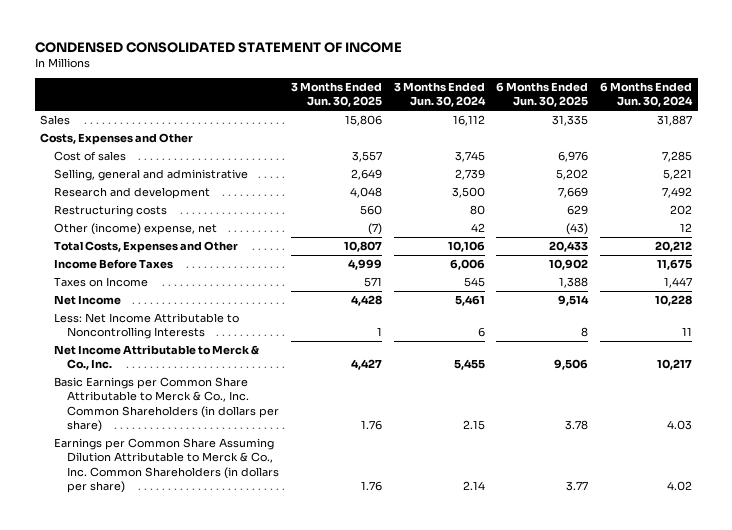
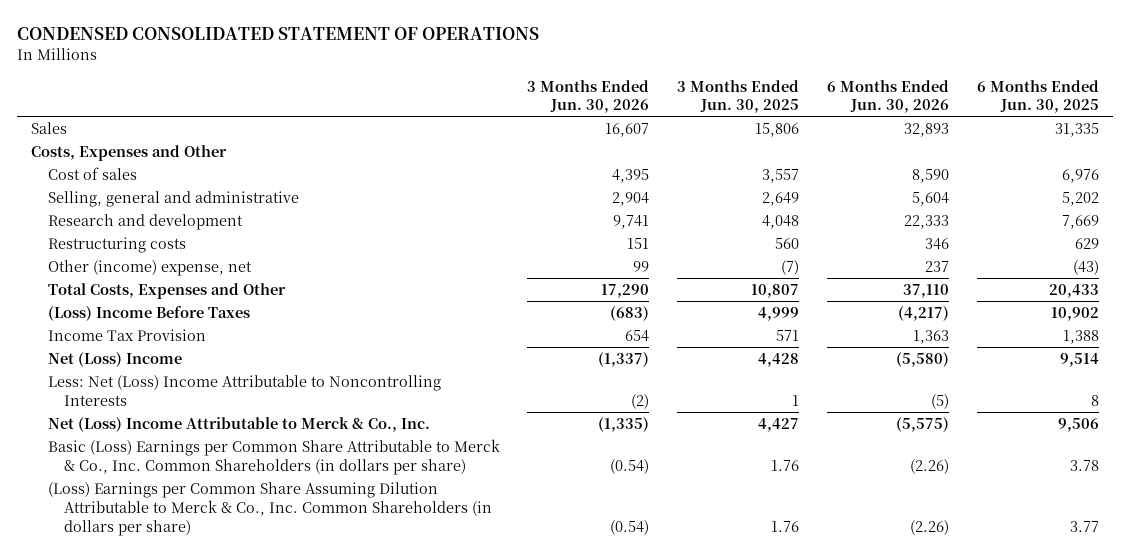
- CONDENSED CONSOLIDATED STATEMENT OF INCOME
+ CONDENSED CONSOLIDATED STATEMENT OF OPERATIONS
- | 3 Months Ended Jun. 30, 2025 | 3 Months Ended Jun. 30, 2024 | 6 Months Ended Jun. 30, 2025 | 6 Months Ended Jun. 30, 2024
+ | 3 Months Ended Jun. 30, 2026 | 3 Months Ended Jun. 30, 2025 | 6 Months Ended Jun. 30, 2026 | 6 Months Ended Jun. 30, 2025
- Income Before Taxes | 4,999 | 6,006 | 10,902 | 11,675
- Taxes on Income | 571 | 545 | 1,388 | 1,447
- Net Income | 4,428 | 5,461 | 9,514 | 10,228
- Less: Net Income Attributable to Noncontrolling Interests | 1 | 6 | 8 | 11
- Net Income Attributable to Merck & Co., Inc. | 4,427 | 5,455 | 9,506 | 10,217
- Basic Earnings per Common Share Attributable to Merck & Co., Inc. Common Shareholders (in dollars per share) | 1.76 | 2.15 | 3.78 | 4.03
- Earnings per Common Share Assuming Dilution Attributable to Merck & Co., Inc. Common Shareholders (in dollars per share) | 1.76 | 2.14 | 3.77 | 4.02
+ (Loss) Income Before Taxes | (683) | 4,999 | (4,217) | 10,902
+ Income Tax Provision | 654 | 571 | 1,363 | 1,388
+ Net (Loss) Income | (1,337) | 4,428 | (5,580) | 9,514
+ Less: Net (Loss) Income Attributable to Noncontrolling Interests | (2) | 1 | (5) | 8
+ Net (Loss) Income Attributable to Merck & Co., Inc. | (1,335) | 4,427 | (5,575) | 9,506
+ Basic (Loss) Earnings per Common Share Attributable to Merck & Co., Inc. Common Shareholders (in dollars per share) | (0.54) | 1.76 | (2.26) | 3.78
+ (Loss) Earnings per Common Share Assuming Dilution Attributable to Merck & Co., Inc. Common Shareholders (in dollars per share) | (0.54) | 1.76 | (2.26) | 3.77

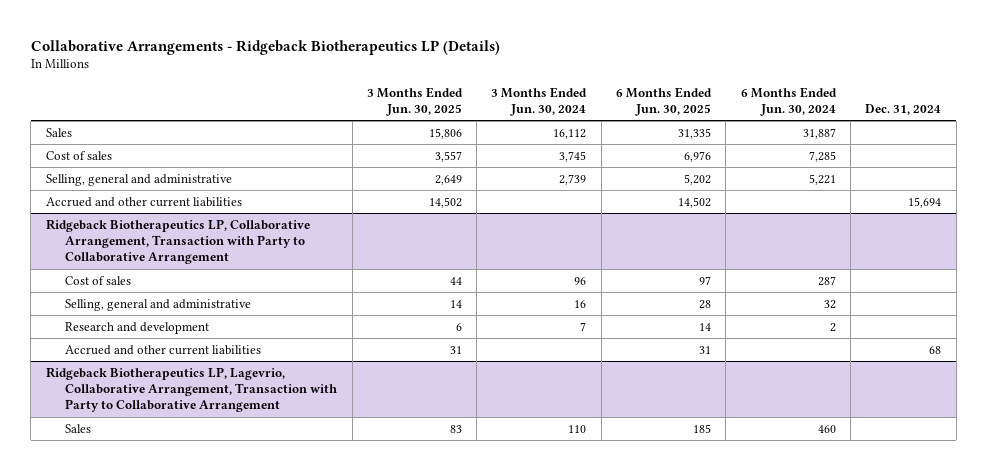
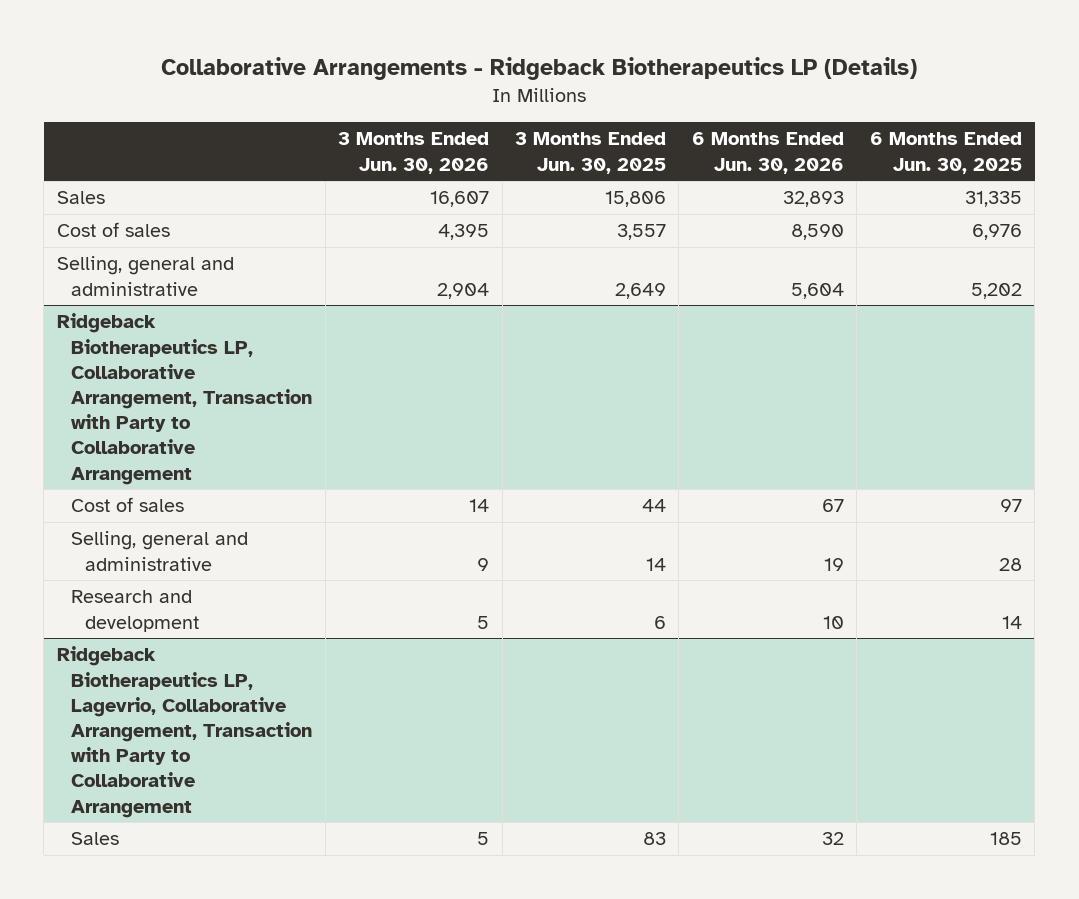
- | 3 Months Ended Jun. 30, 2025 | 3 Months Ended Jun. 30, 2024 | 6 Months Ended Jun. 30, 2025 | 6 Months Ended Jun. 30, 2024 | Dec. 31, 2024
+ | 3 Months Ended Jun. 30, 2026 | 3 Months Ended Jun. 30, 2025 | 6 Months Ended Jun. 30, 2026 | 6 Months Ended Jun. 30, 2025
- Accrued and other current liabilities | 14,502 | | 14,502 | | 15,694
@ Ridgeback Biotherapeutics LP, Collaborative Arrangement, Transaction with Party to Collaborative Arrangement
- Accrued and other current liabilities | 31 | | 31 | | 68

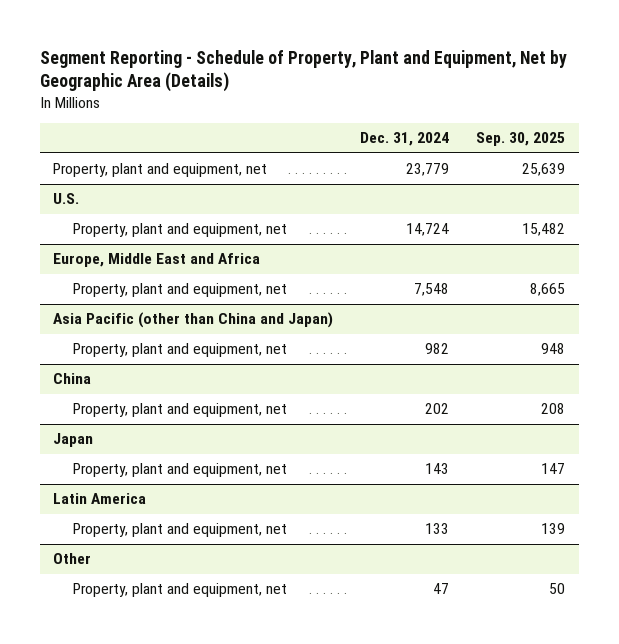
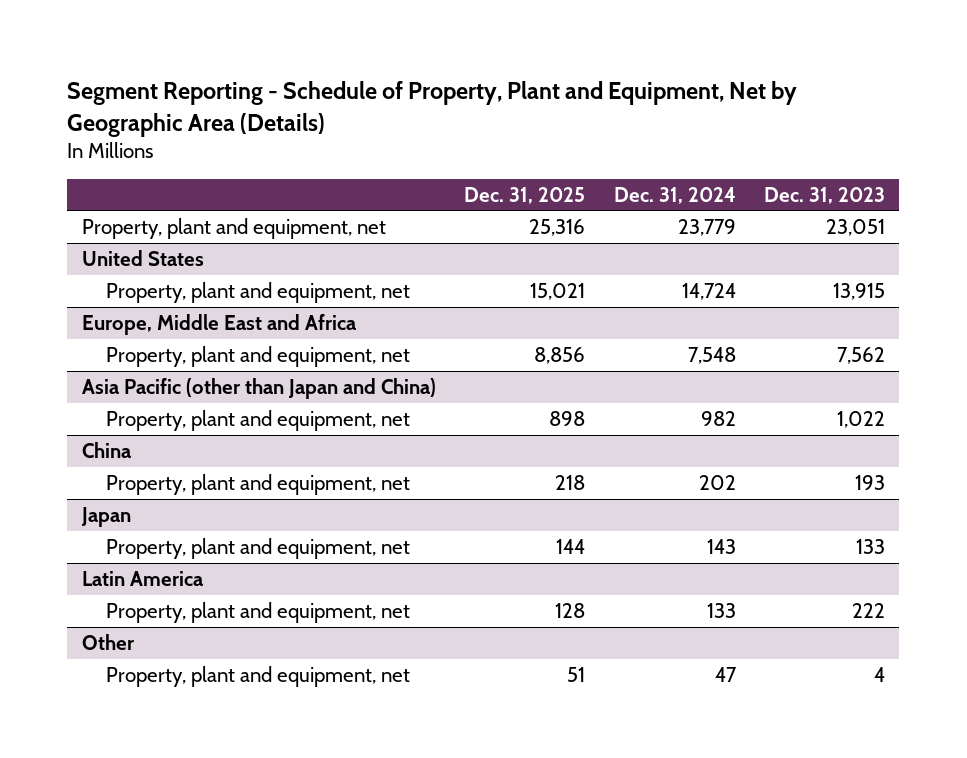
- | Dec. 31, 2024 | Sep. 30, 2025
+ | Dec. 31, 2025 | Dec. 31, 2024 | Dec. 31, 2023
- U.S.
+ United States
- Asia Pacific (other than China and Japan)
+ Asia Pacific (other than Japan and China)

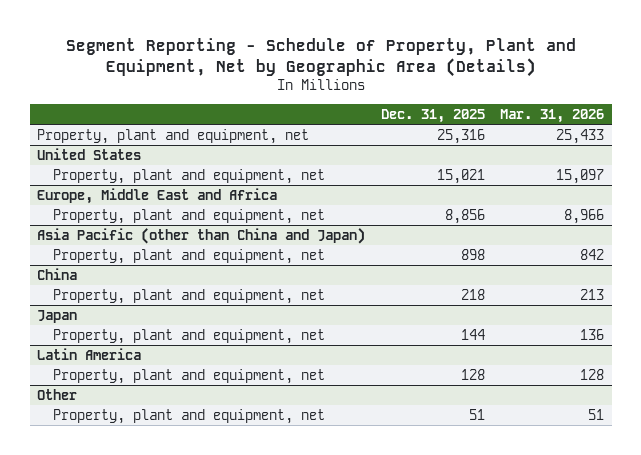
- | Dec. 31, 2025 | Dec. 31, 2024 | Dec. 31, 2023
+ | Dec. 31, 2025 | Mar. 31, 2026
- Asia Pacific (other than Japan and China)
+ Asia Pacific (other than China and Japan)

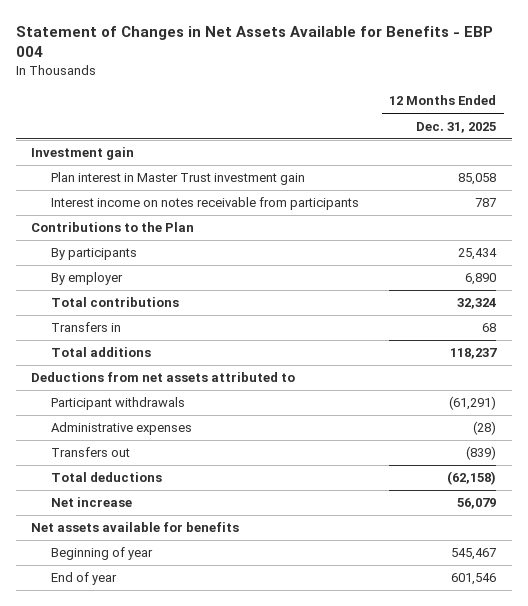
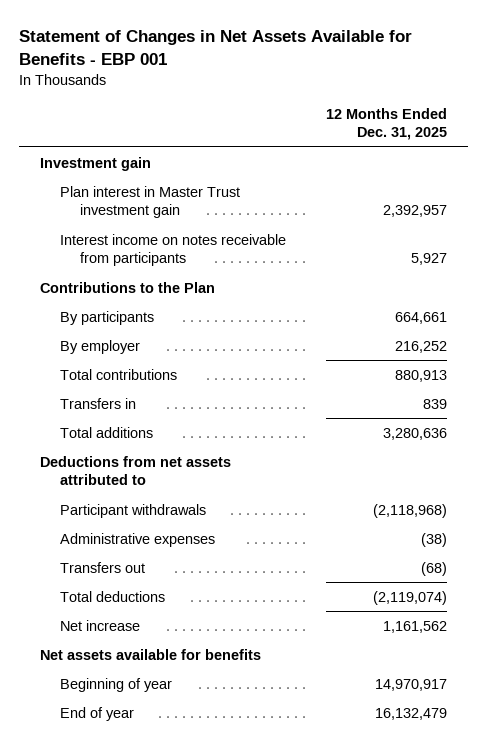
- Statement of Changes in Net Assets Available for Benefits - EBP 004
+ Statement of Changes in Net Assets Available for Benefits - EBP 001
- Plan interest in Master Trust investment gain | 85,058
- Interest income on notes receivable from participants | 787
+ Plan interest in Master Trust investment gain | 2,392,957
+ Interest income on notes receivable from participants | 5,927
- By participants | 25,434
- By employer | 6,890
- Total contributions | 32,324
- Transfers in | 68
- Total additions | 118,237
+ By participants | 664,661
+ By employer | 216,252
+ Total contributions | 880,913
+ Transfers in | 839
+ Total additions | 3,280,636
- Participant withdrawals | (61,291)
- Administrative expenses | (28)
- Transfers out | (839)
- Total deductions | (62,158)
- Net increase | 56,079
+ Participant withdrawals | (2,118,968)
+ Administrative expenses | (38)
+ Transfers out | (68)
+ Total deductions | (2,119,074)
+ Net increase | 1,161,562
- Beginning of year | 545,467
- End of year | 601,546
+ Beginning of year | 14,970,917
+ End of year | 16,132,479

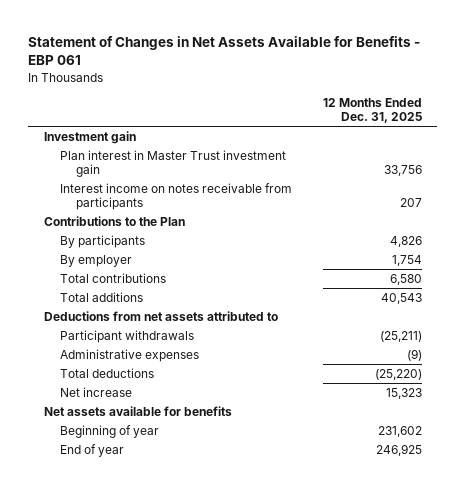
- Statement of Changes in Net Assets Available for Benefits - EBP 001
+ Statement of Changes in Net Assets Available for Benefits - EBP 061
- Plan interest in Master Trust investment gain | 2,392,957
- Interest income on notes receivable from participants | 5,927
+ Plan interest in Master Trust investment gain | 33,756
+ Interest income on notes receivable from participants | 207
- By participants | 664,661
- By employer | 216,252
- Total contributions | 880,913
- Transfers in | 839
- Total additions | 3,280,636
+ By participants | 4,826
+ By employer | 1,754
+ Total contributions | 6,580
+ Total additions | 40,543
- Participant withdrawals | (2,118,968)
- Administrative expenses | (38)
- Transfers out | (68)
- Total deductions | (2,119,074)
- Net increase | 1,161,562
+ Participant withdrawals | (25,211)
+ Administrative expenses | (9)
+ Total deductions | (25,220)
+ Net increase | 15,323
- Beginning of year | 14,970,917
- End of year | 16,132,479
+ Beginning of year | 231,602
+ End of year | 246,925

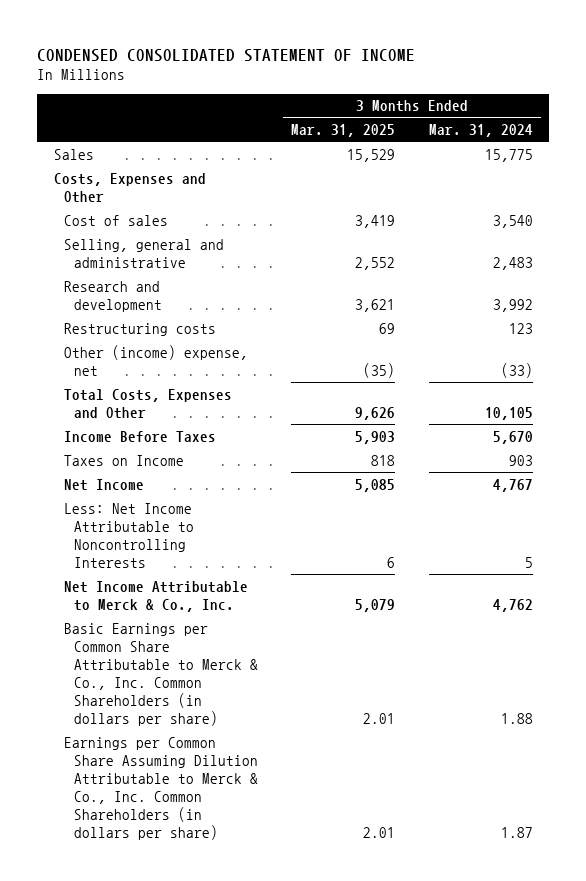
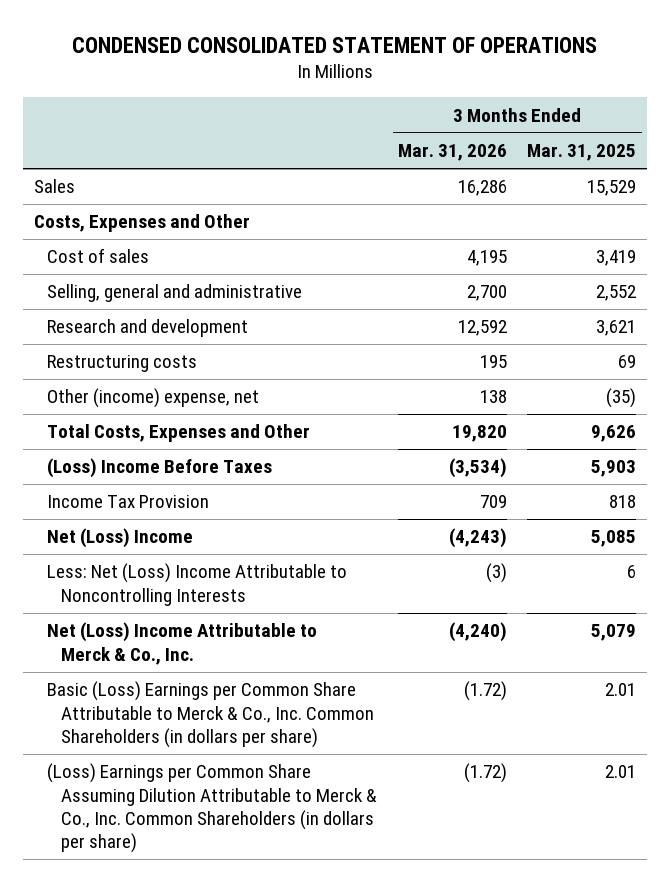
- CONDENSED CONSOLIDATED STATEMENT OF INCOME
+ CONDENSED CONSOLIDATED STATEMENT OF OPERATIONS
- | 3 Months Ended Mar. 31, 2025 | 3 Months Ended Mar. 31, 2024
+ | 3 Months Ended Mar. 31, 2026 | 3 Months Ended Mar. 31, 2025
- Income Before Taxes | 5,903 | 5,670
- Taxes on Income | 818 | 903
- Net Income | 5,085 | 4,767
- Less: Net Income Attributable to Noncontrolling Interests | 6 | 5
- Net Income Attributable to Merck & Co., Inc. | 5,079 | 4,762
- Basic Earnings per Common Share Attributable to Merck & Co., Inc. Common Shareholders (in dollars per share) | 2.01 | 1.88
- Earnings per Common Share Assuming Dilution Attributable to Merck & Co., Inc. Common Shareholders (in dollars per share) | 2.01 | 1.87
+ (Loss) Income Before Taxes | (3,534) | 5,903
+ Income Tax Provision | 709 | 818
+ Net (Loss) Income | (4,243) | 5,085
+ Less: Net (Loss) Income Attributable to Noncontrolling Interests | (3) | 6
+ Net (Loss) Income Attributable to Merck & Co., Inc. | (4,240) | 5,079
+ Basic (Loss) Earnings per Common Share Attributable to Merck & Co., Inc. Common Shareholders (in dollars per share) | (1.72) | 2.01
+ (Loss) Earnings per Common Share Assuming Dilution Attributable to Merck & Co., Inc. Common Shareholders (in dollars per share) | (1.72) | 2.01

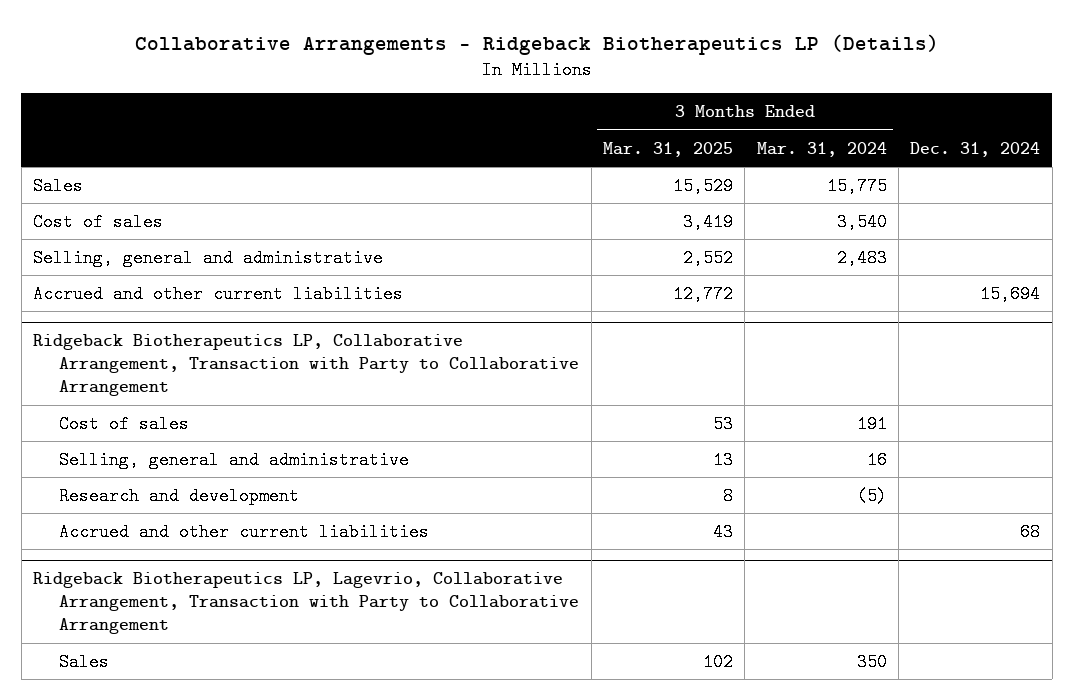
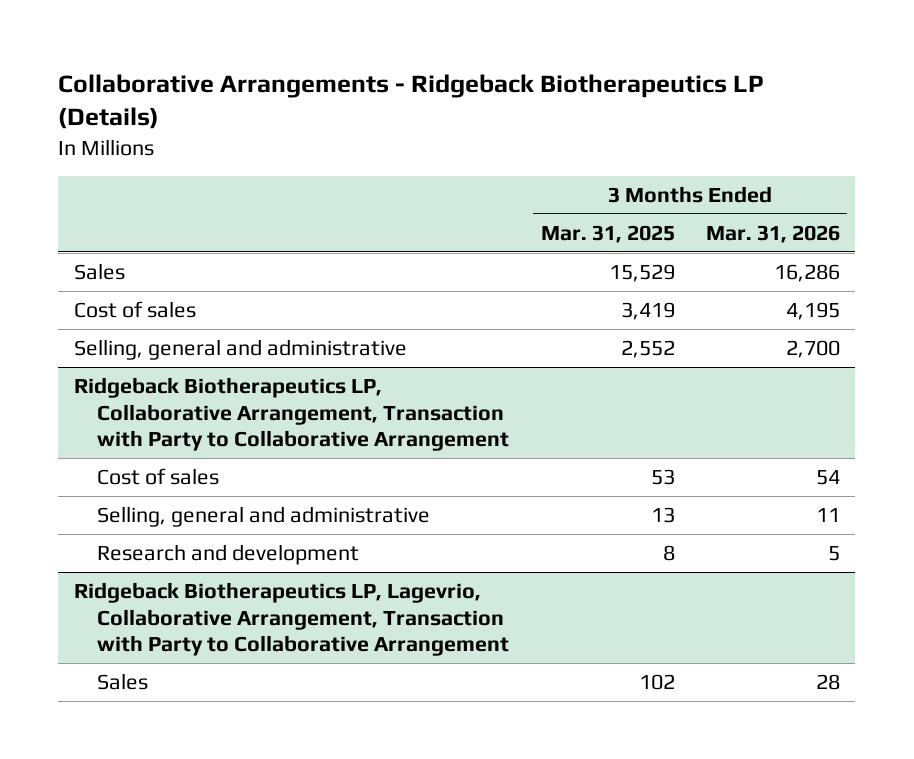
- | 3 Months Ended Mar. 31, 2025 | 3 Months Ended Mar. 31, 2024 | Dec. 31, 2024
+ | 3 Months Ended Mar. 31, 2025 | 3 Months Ended Mar. 31, 2026
- Accrued and other current liabilities | 12,772 | | 15,694
@ Ridgeback Biotherapeutics LP, Collaborative Arrangement, Transaction with Party to Collaborative Arrangement
- Accrued and other current liabilities | 43 | | 68

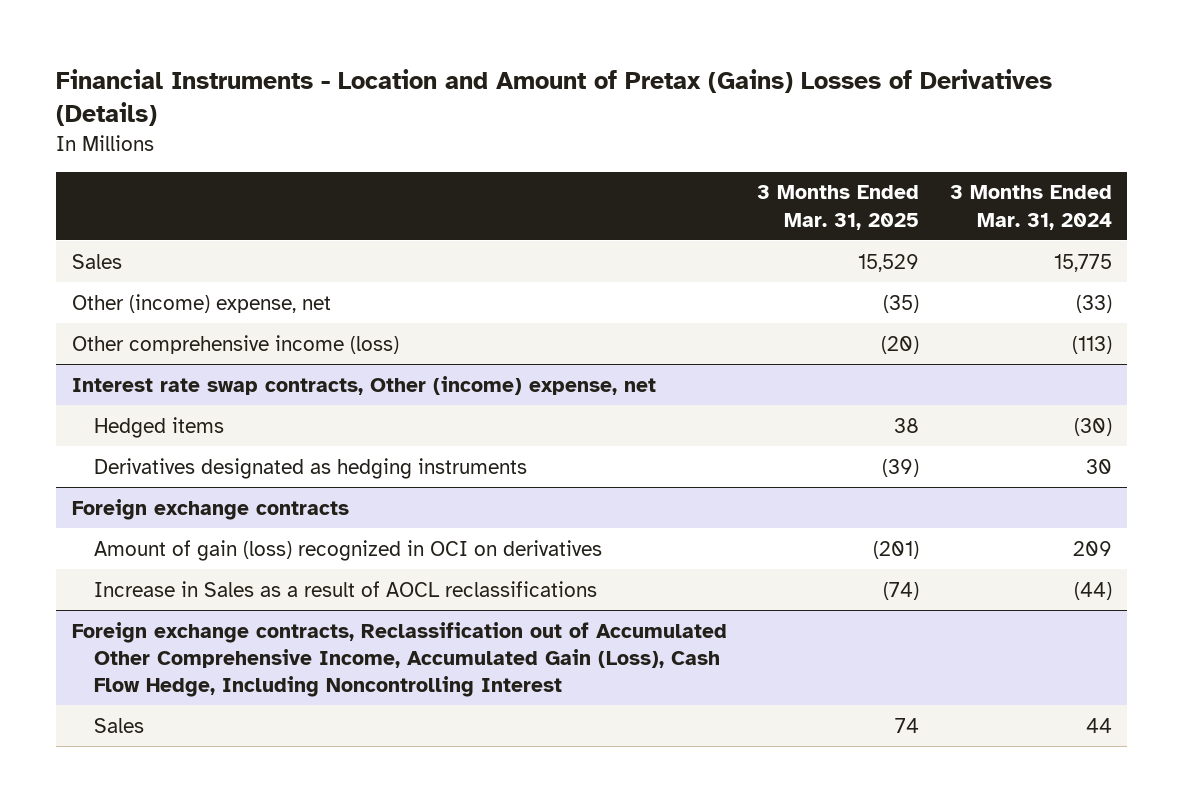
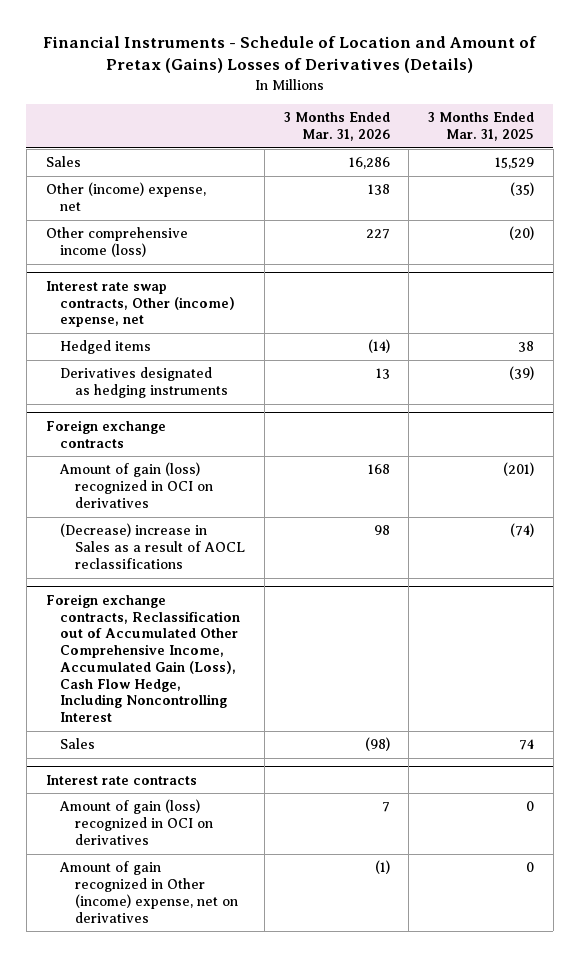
- Financial Instruments - Location and Amount of Pretax (Gains) Losses of Derivatives (Details)
+ Financial Instruments - Schedule of Location and Amount of Pretax (Gains) Losses of Derivatives (Details)
- | 3 Months Ended Mar. 31, 2025 | 3 Months Ended Mar. 31, 2024
+ | 3 Months Ended Mar. 31, 2026 | 3 Months Ended Mar. 31, 2025
@ Foreign exchange contracts
- Increase in Sales as a result of AOCL reclassifications | (74) | (44)
+ (Decrease) increase in Sales as a result of AOCL reclassifications | 98 | (74)
+ Interest rate contracts
+ Amount of gain (loss) recognized in OCI on derivatives | 7 | 0
+ Amount of gain recognized in Other (income) expense, net on derivatives | (1) | 0

